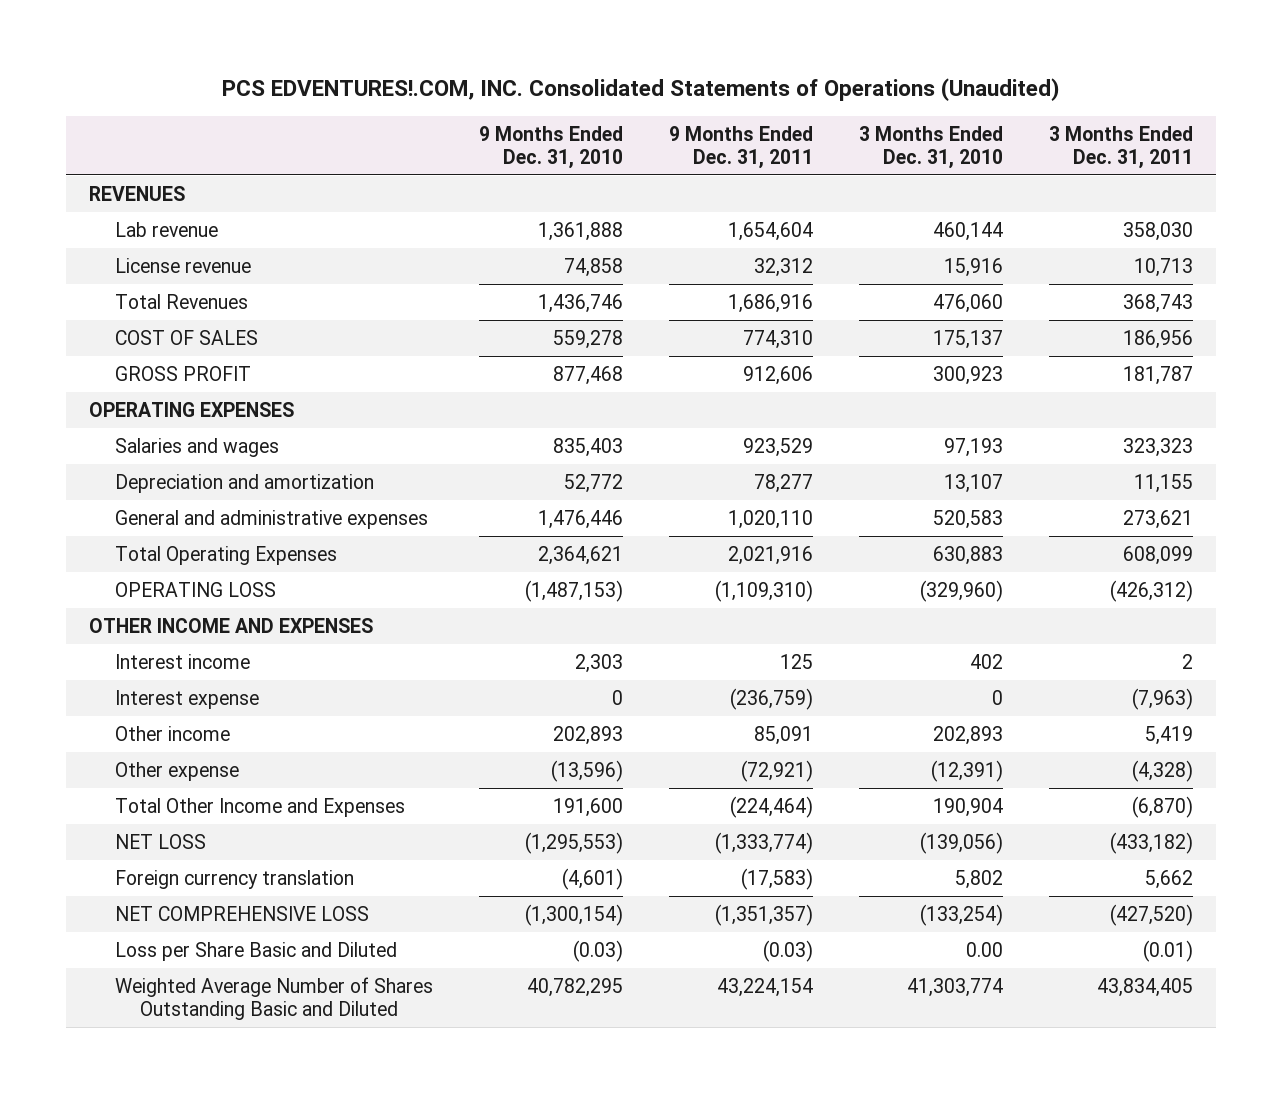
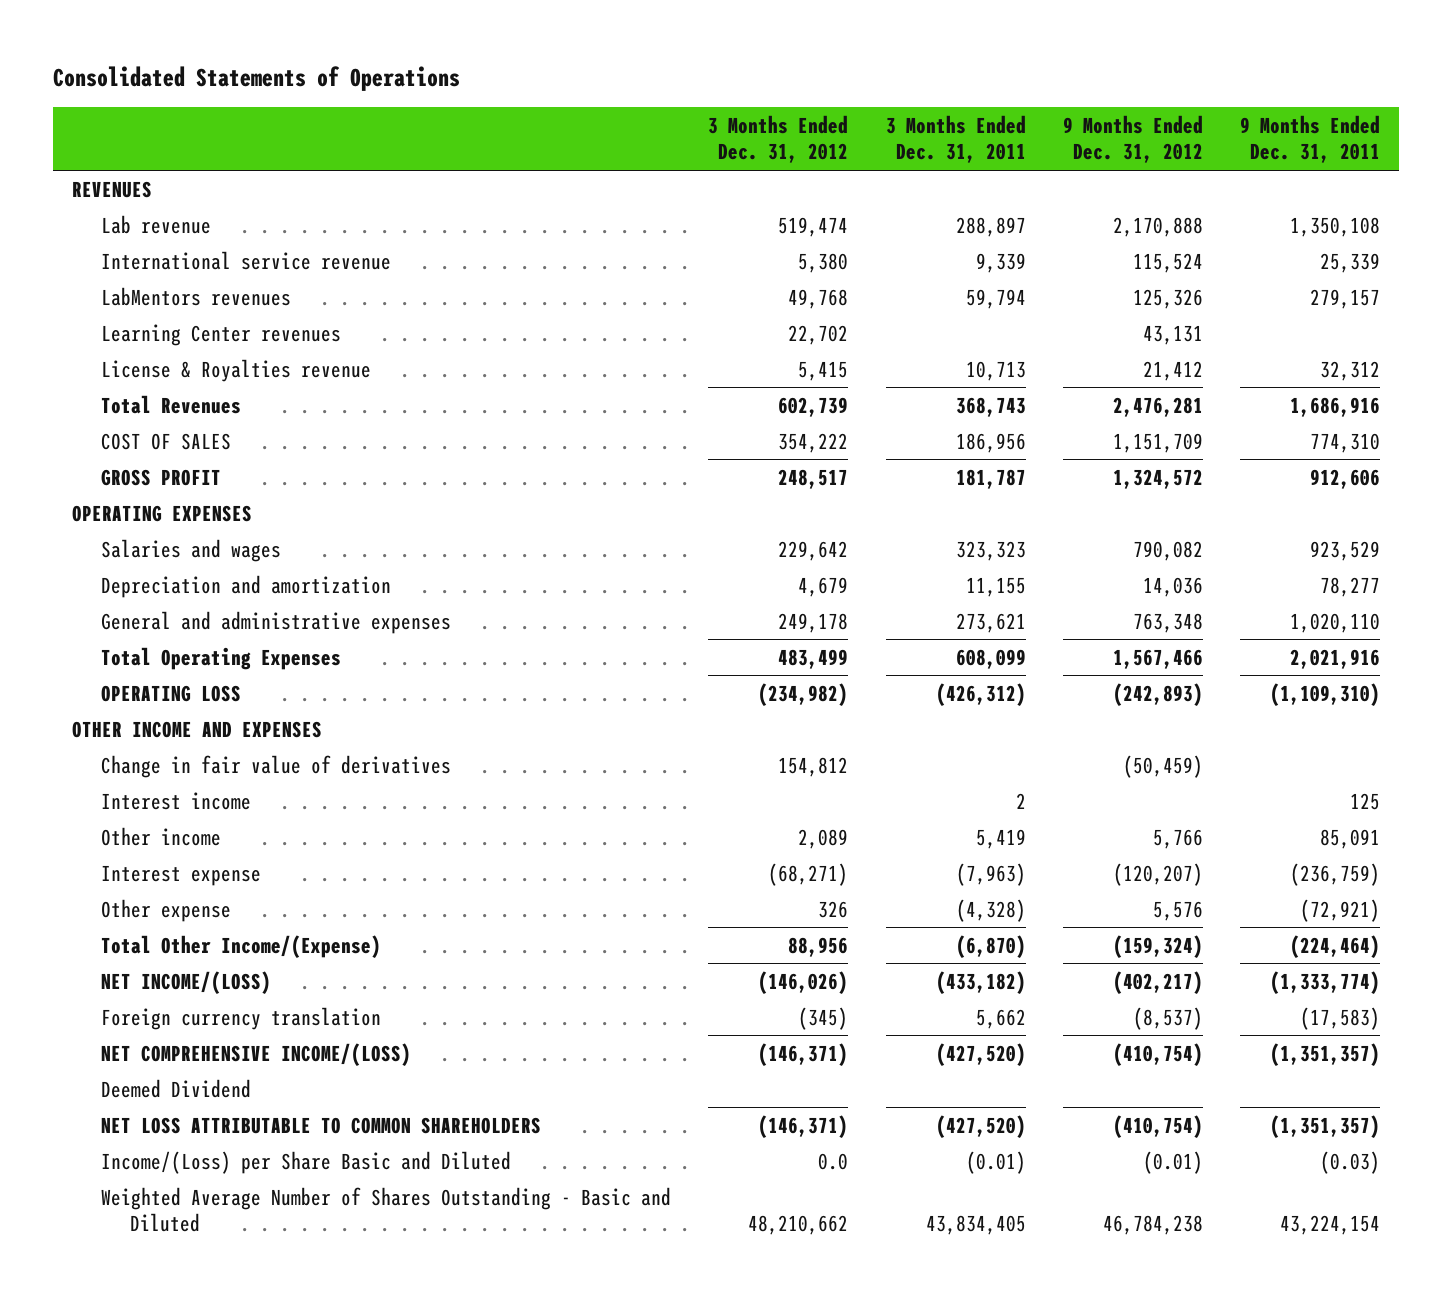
- PCS EDVENTURES!.COM, INC. Consolidated Statements of Operations (Unaudited)
+ Consolidated Statements of Operations
- | 9 Months Ended Dec. 31, 2010 | 9 Months Ended Dec. 31, 2011 | 3 Months Ended Dec. 31, 2010 | 3 Months Ended Dec. 31, 2011
+ | 3 Months Ended Dec. 31, 2012 | 3 Months Ended Dec. 31, 2011 | 9 Months Ended Dec. 31, 2012 | 9 Months Ended Dec. 31, 2011
- Lab revenue | 1,361,888 | 1,654,604 | 460,144 | 358,030
- License revenue | 74,858 | 32,312 | 15,916 | 10,713
+ Lab revenue | 519,474 | 288,897 | 2,170,888 | 1,350,108
+ International service revenue | 5,380 | 9,339 | 115,524 | 25,339
+ LabMentors revenues | 49,768 | 59,794 | 125,326 | 279,157
+ Learning Center revenues | 22,702 | | 43,131 |
+ License & Royalties revenue | 5,415 | 10,713 | 21,412 | 32,312
+ Change in fair value of derivatives | 154,812 | | (50,459) |
moved down: Interest expense | (68,271) | (7,963) | (120,207) | (236,759)
- Total Other Income and Expenses | 191,600 | (224,464) | 190,904 | (6,870)
- NET LOSS | (1,295,553) | (1,333,774) | (139,056) | (433,182)
+ Total Other Income/(Expense) | 88,956 | (6,870) | (159,324) | (224,464)
+ NET INCOME/(LOSS) | (146,026) | (433,182) | (402,217) | (1,333,774)
- NET COMPREHENSIVE LOSS | (1,300,154) | (1,351,357) | (133,254) | (427,520)
- Loss per Share Basic and Diluted | (0.03) | (0.03) | 0.00 | (0.01)
- Weighted Average Number of Shares Outstanding Basic and Diluted | 40,782,295 | 43,224,154 | 41,303,774 | 43,834,405
+ NET COMPREHENSIVE INCOME/(LOSS) | (146,371) | (427,520) | (410,754) | (1,351,357)
+ Deemed Dividend
+ NET LOSS ATTRIBUTABLE TO COMMON SHAREHOLDERS | (146,371) | (427,520) | (410,754) | (1,351,357)
+ Income/(Loss) per Share Basic and Diluted | 0.0 | (0.01) | (0.01) | (0.03)
+ Weighted Average Number of Shares Outstanding - Basic and Diluted | 48,210,662 | 43,834,405 | 46,784,238 | 43,224,154

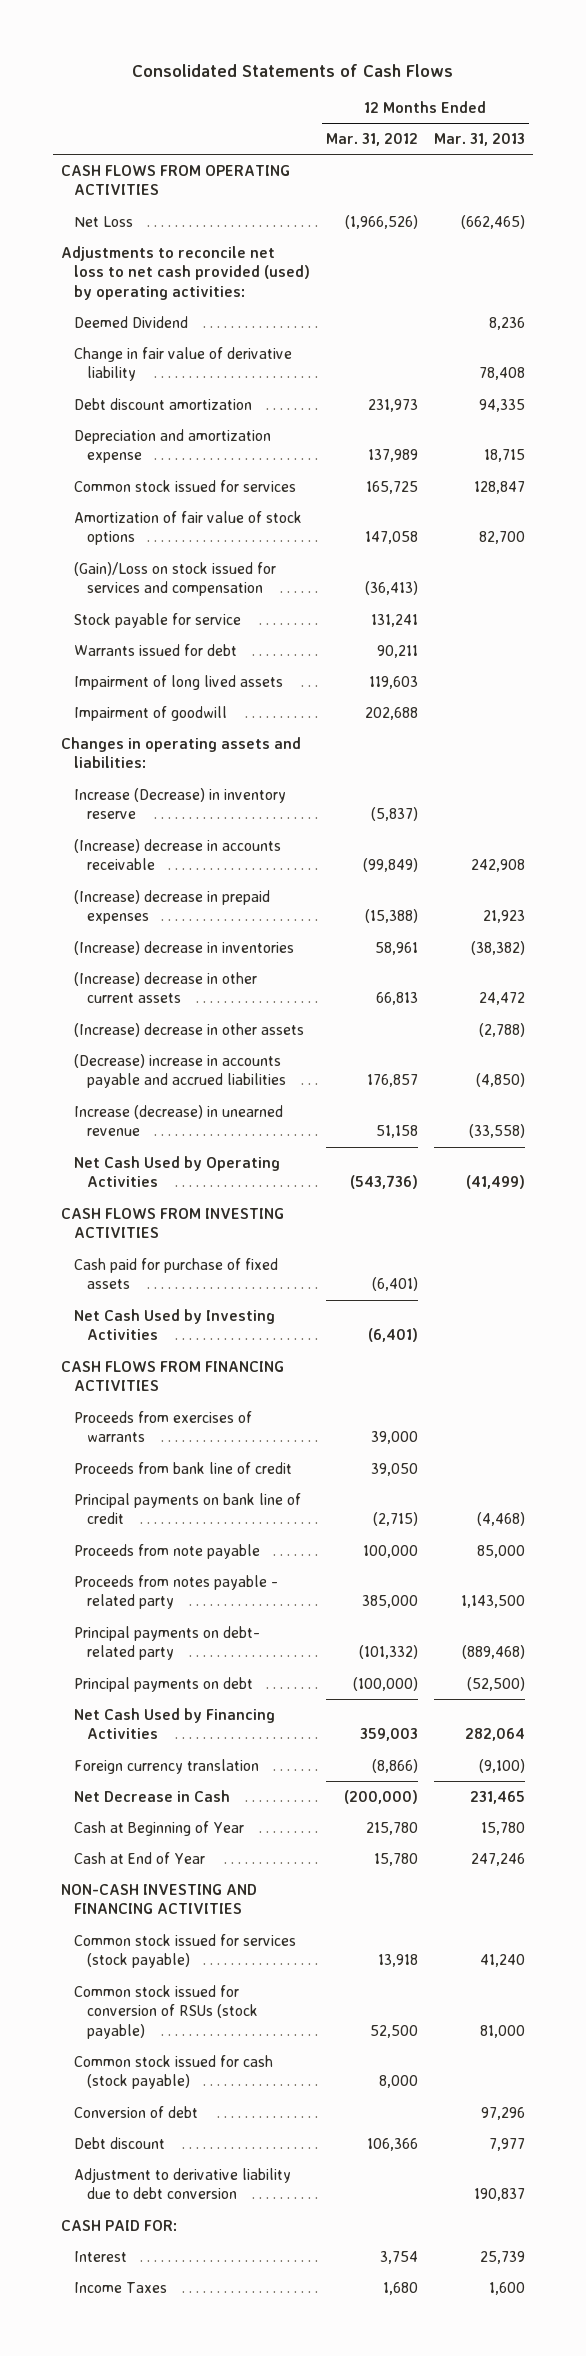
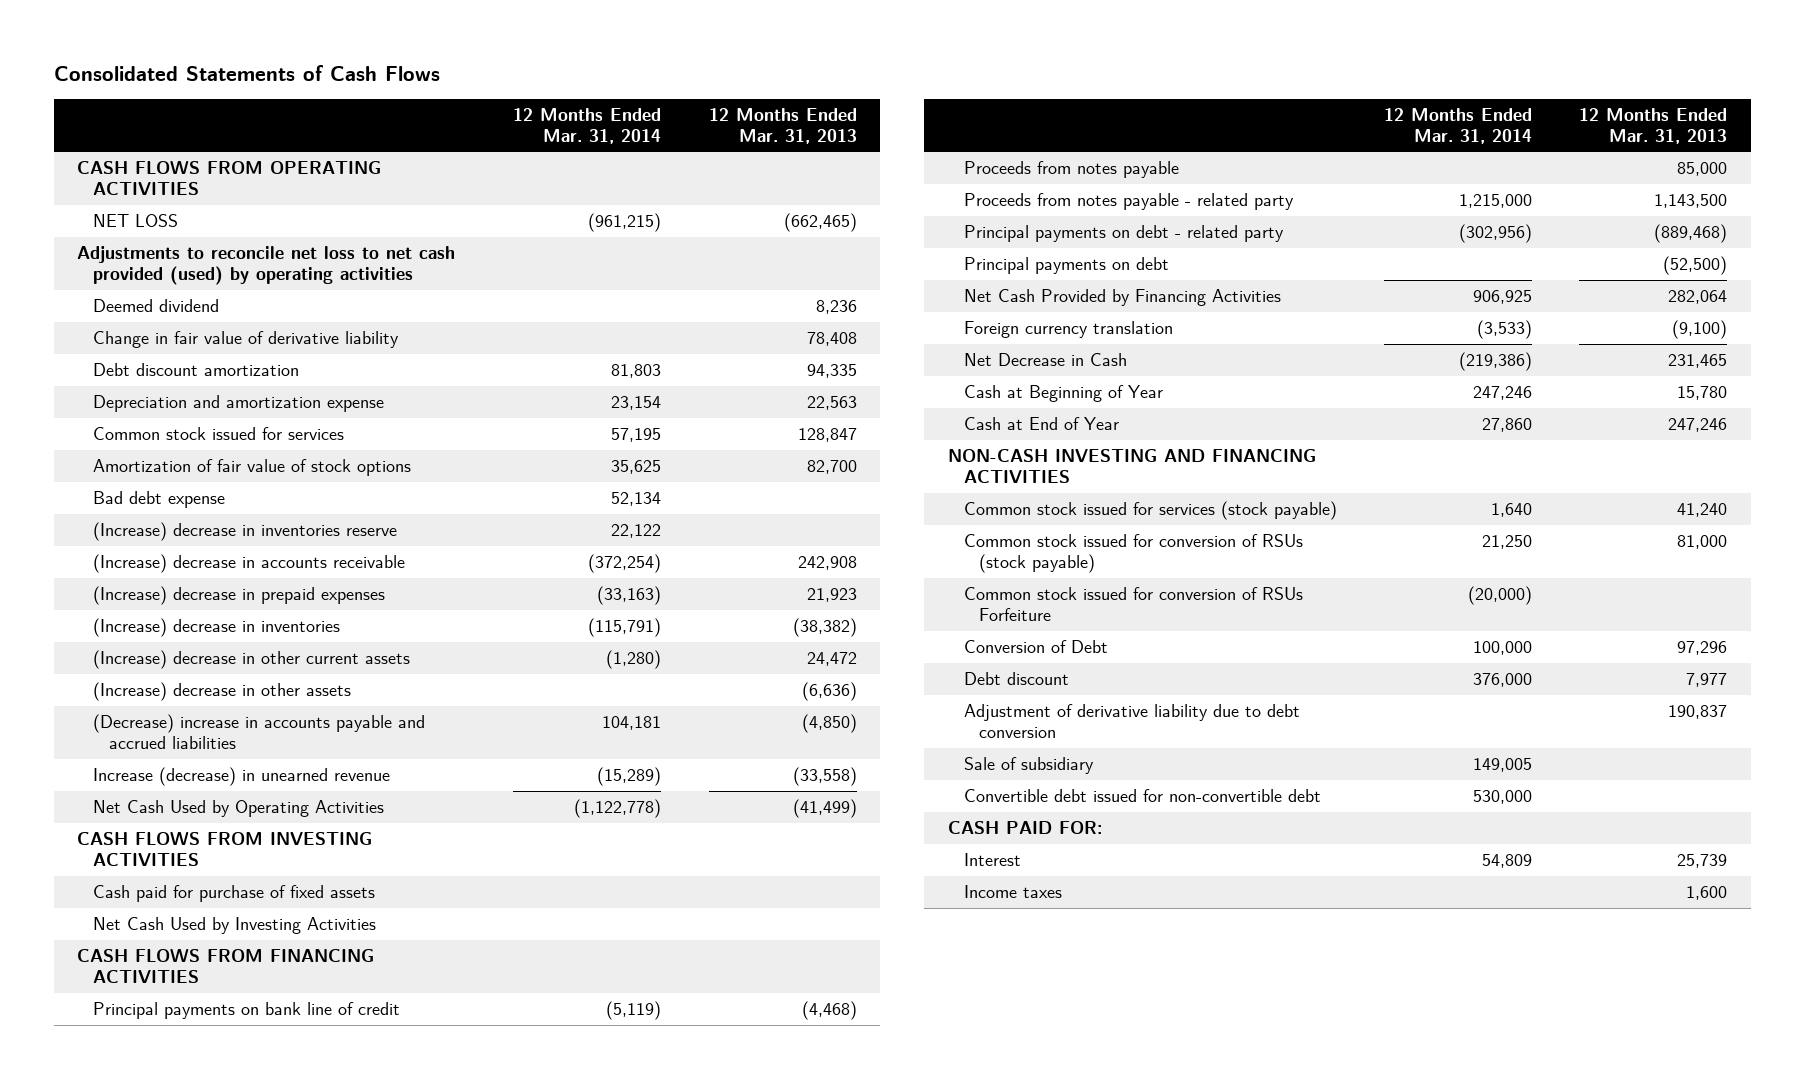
- | 12 Months Ended Mar. 31, 2012 | 12 Months Ended Mar. 31, 2013
+ | 12 Months Ended Mar. 31, 2014 | 12 Months Ended Mar. 31, 2013
- Net Loss | (1,966,526) | (662,465)
- Adjustments to reconcile net loss to net cash provided (used) by operating activities:
- Deemed Dividend | | 8,236
+ NET LOSS | (961,215) | (662,465)
+ Adjustments to reconcile net loss to net cash provided (used) by operating activities
+ Deemed dividend | | 8,236
- Depreciation and amortization expense | 137,989 | 18,715
+ Depreciation and amortization expense | 23,154 | 22,563
- (Gain)/Loss on stock issued for services and compensation | (36,413) |
- Stock payable for service | 131,241 |
- Warrants issued for debt | 90,211 |
- Impairment of long lived assets | 119,603 |
- Impairment of goodwill | 202,688 |
- Changes in operating assets and liabilities:
- Increase (Decrease) in inventory reserve | (5,837) |
+ Bad debt expense | 52,134 |
+ (Increase) decrease in inventories reserve | 22,122 |
- (Increase) decrease in other assets | | (2,788)
+ (Increase) decrease in other assets | | (6,636)
- Proceeds from exercises of warrants | 39,000 |
- Proceeds from bank line of credit | 39,050 |
- Proceeds from note payable | 100,000 | 85,000
+ Proceeds from notes payable | | 85,000
- Principal payments on debt- related party | (101,332) | (889,468)
+ Principal payments on debt - related party | (302,956) | (889,468)
- Net Cash Used by Financing Activities | 359,003 | 282,064
+ Net Cash Provided by Financing Activities | 906,925 | 282,064
- Common stock issued for cash (stock payable) | 8,000 |
- Conversion of debt | | 97,296
+ Common stock issued for conversion of RSUs Forfeiture | (20,000) |
+ Conversion of Debt | 100,000 | 97,296
- Adjustment to derivative liability due to debt conversion | | 190,837
+ Adjustment of derivative liability due to debt conversion | | 190,837
+ Sale of subsidiary | 149,005 |
+ Convertible debt issued for non-convertible debt | 530,000 |
- Income Taxes | 1,680 | 1,600
+ Income taxes | | 1,600

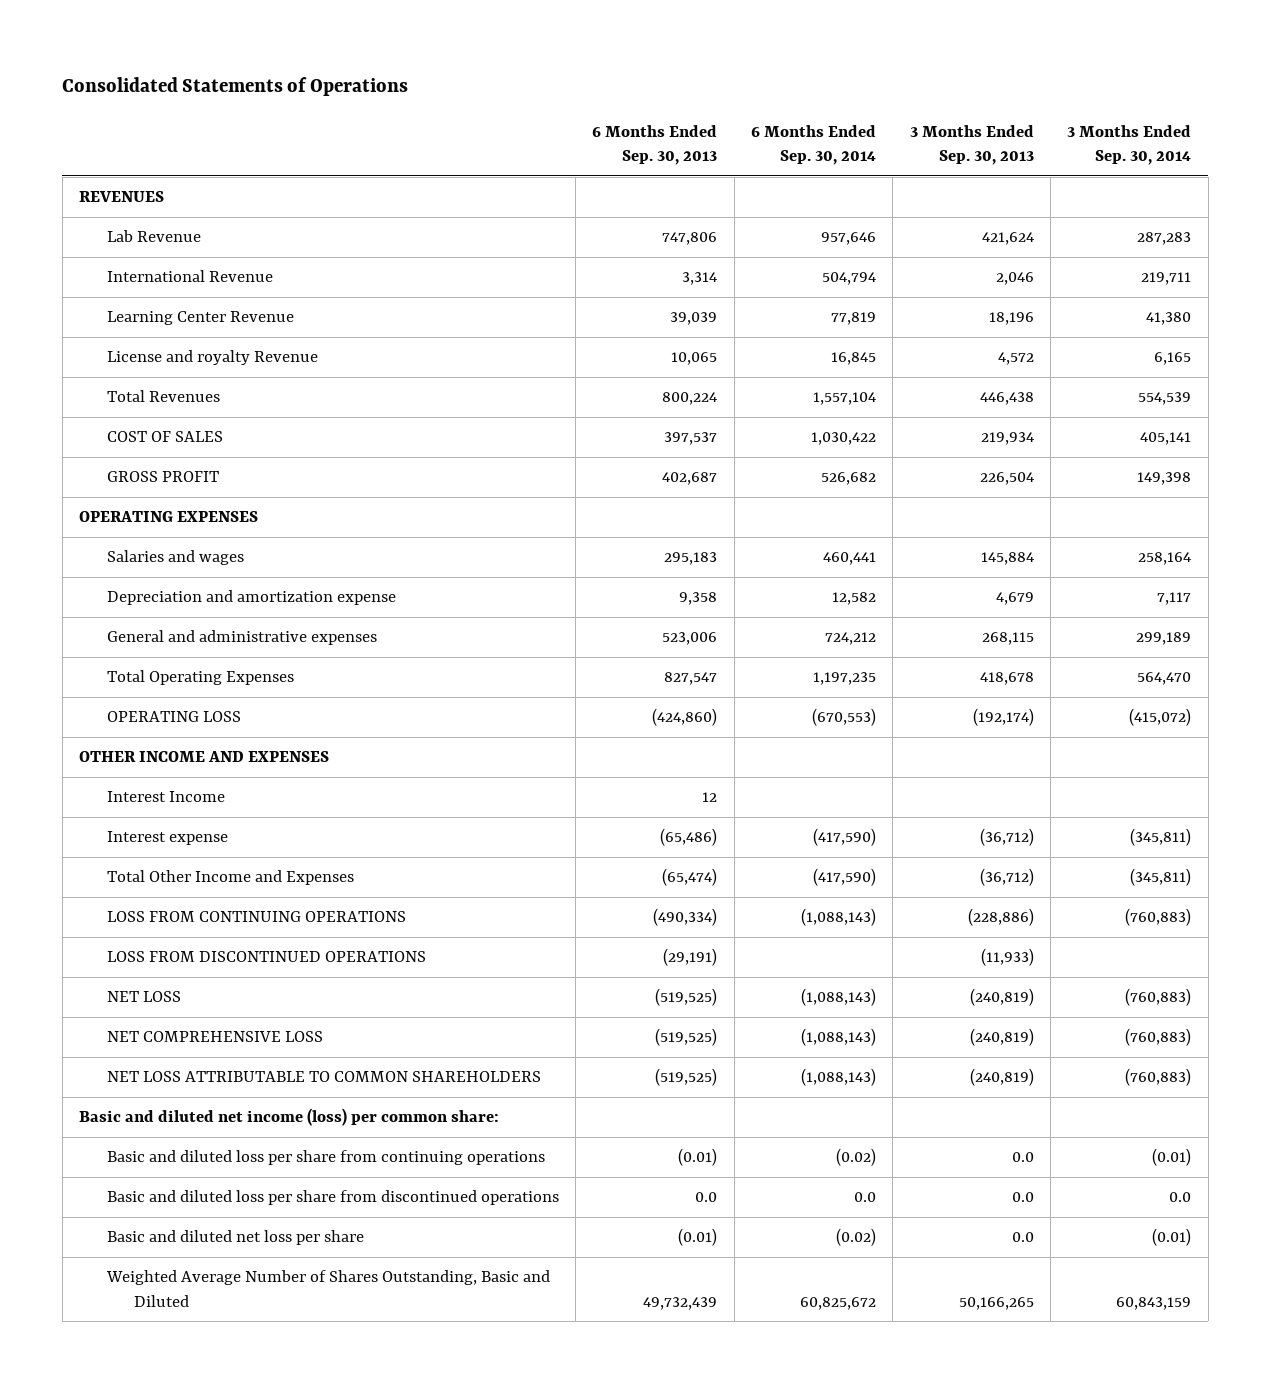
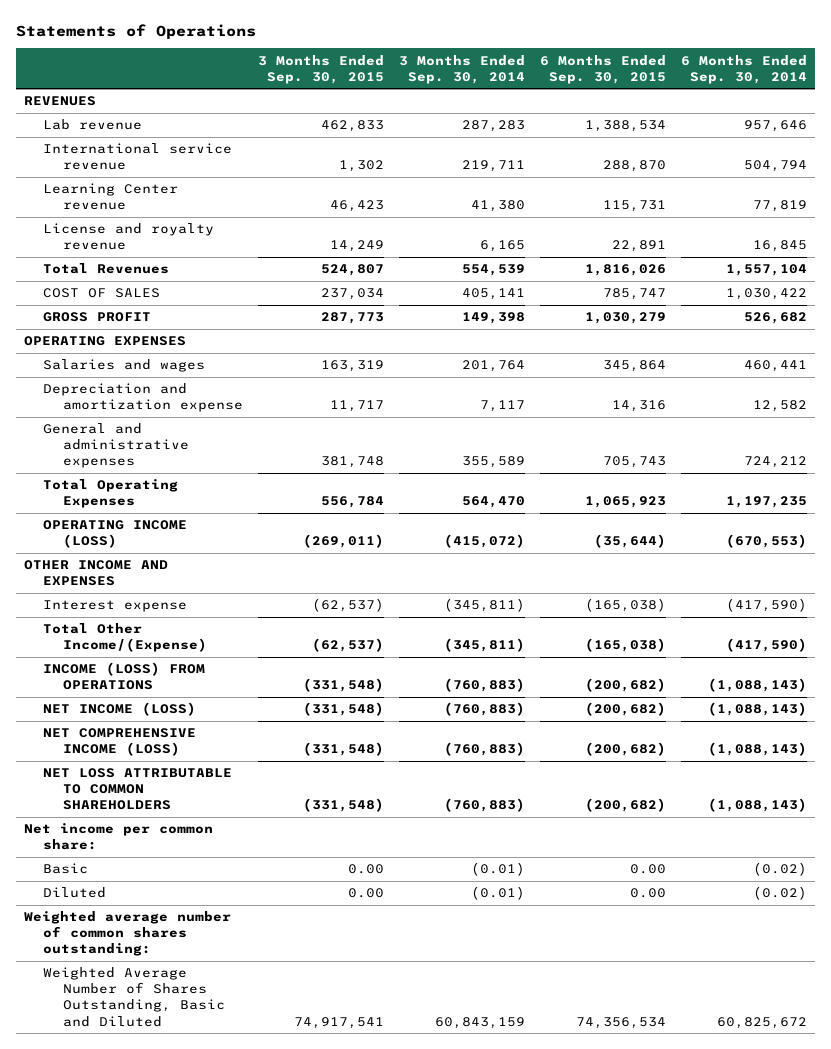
- Consolidated Statements of Operations
+ Statements of Operations
- | 6 Months Ended Sep. 30, 2013 | 6 Months Ended Sep. 30, 2014 | 3 Months Ended Sep. 30, 2013 | 3 Months Ended Sep. 30, 2014
+ | 3 Months Ended Sep. 30, 2015 | 3 Months Ended Sep. 30, 2014 | 6 Months Ended Sep. 30, 2015 | 6 Months Ended Sep. 30, 2014
- Lab Revenue | 747,806 | 957,646 | 421,624 | 287,283
- International Revenue | 3,314 | 504,794 | 2,046 | 219,711
- Learning Center Revenue | 39,039 | 77,819 | 18,196 | 41,380
- License and royalty Revenue | 10,065 | 16,845 | 4,572 | 6,165
+ Lab revenue | 462,833 | 287,283 | 1,388,534 | 957,646
+ International service revenue | 1,302 | 219,711 | 288,870 | 504,794
+ Learning Center revenue | 46,423 | 41,380 | 115,731 | 77,819
+ License and royalty revenue | 14,249 | 6,165 | 22,891 | 16,845
- Salaries and wages | 295,183 | 460,441 | 145,884 | 258,164
+ Salaries and wages | 163,319 | 201,764 | 345,864 | 460,441
- General and administrative expenses | 523,006 | 724,212 | 268,115 | 299,189
+ General and administrative expenses | 381,748 | 355,589 | 705,743 | 724,212
- OPERATING LOSS | (424,860) | (670,553) | (192,174) | (415,072)
+ OPERATING INCOME (LOSS) | (269,011) | (415,072) | (35,644) | (670,553)
- Interest Income | 12 | | |
- Total Other Income and Expenses | (65,474) | (417,590) | (36,712) | (345,811)
- LOSS FROM CONTINUING OPERATIONS | (490,334) | (1,088,143) | (228,886) | (760,883)
- LOSS FROM DISCONTINUED OPERATIONS | (29,191) | | (11,933) |
- NET LOSS | (519,525) | (1,088,143) | (240,819) | (760,883)
- NET COMPREHENSIVE LOSS | (519,525) | (1,088,143) | (240,819) | (760,883)
+ Total Other Income/(Expense) | (62,537) | (345,811) | (165,038) | (417,590)
+ INCOME (LOSS) FROM OPERATIONS | (331,548) | (760,883) | (200,682) | (1,088,143)
+ NET INCOME (LOSS) | (331,548) | (760,883) | (200,682) | (1,088,143)
+ NET COMPREHENSIVE INCOME (LOSS) | (331,548) | (760,883) | (200,682) | (1,088,143)
- Basic and diluted net income (loss) per common share:
- Basic and diluted loss per share from continuing operations | (0.01) | (0.02) | 0.0 | (0.01)
- Basic and diluted loss per share from discontinued operations | 0.0 | 0.0 | 0.0 | 0.0
- Basic and diluted net loss per share | (0.01) | (0.02) | 0.0 | (0.01)
+ Net income per common share:
+ Basic | 0.00 | (0.01) | 0.00 | (0.02)
+ Diluted | 0.00 | (0.01) | 0.00 | (0.02)
+ Weighted average number of common shares outstanding:

